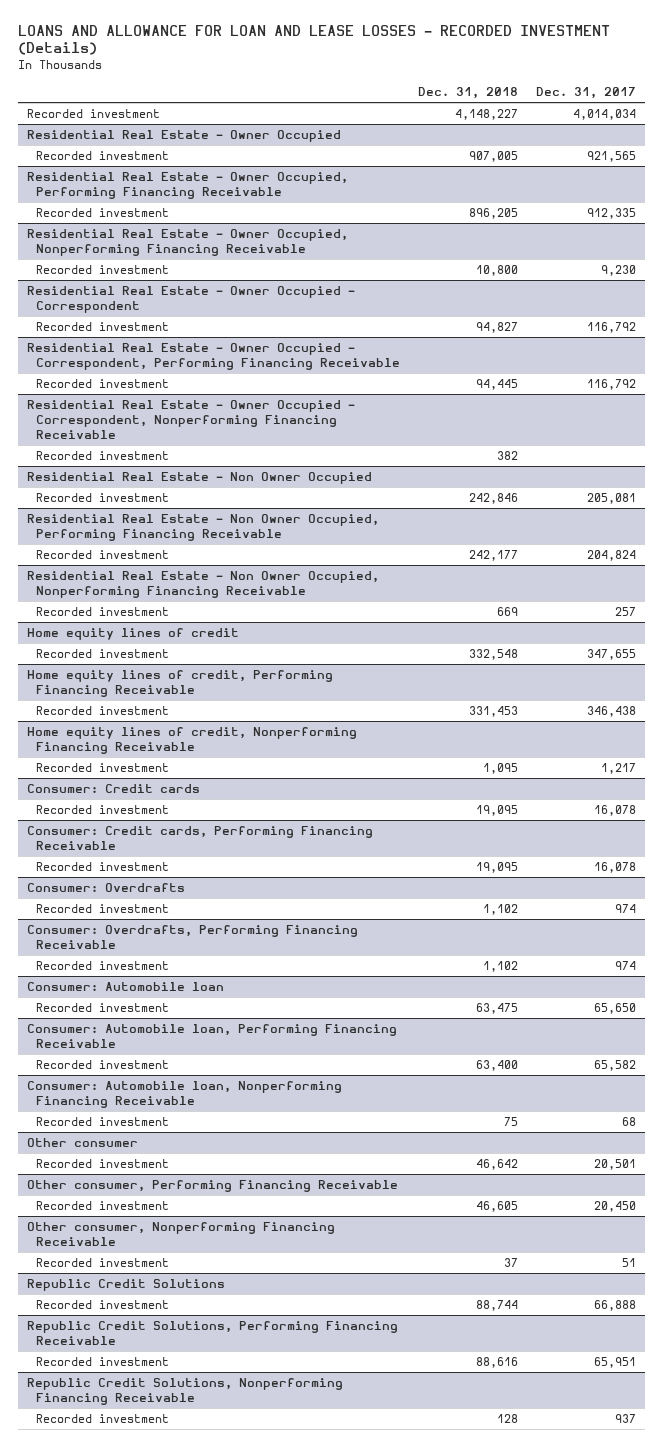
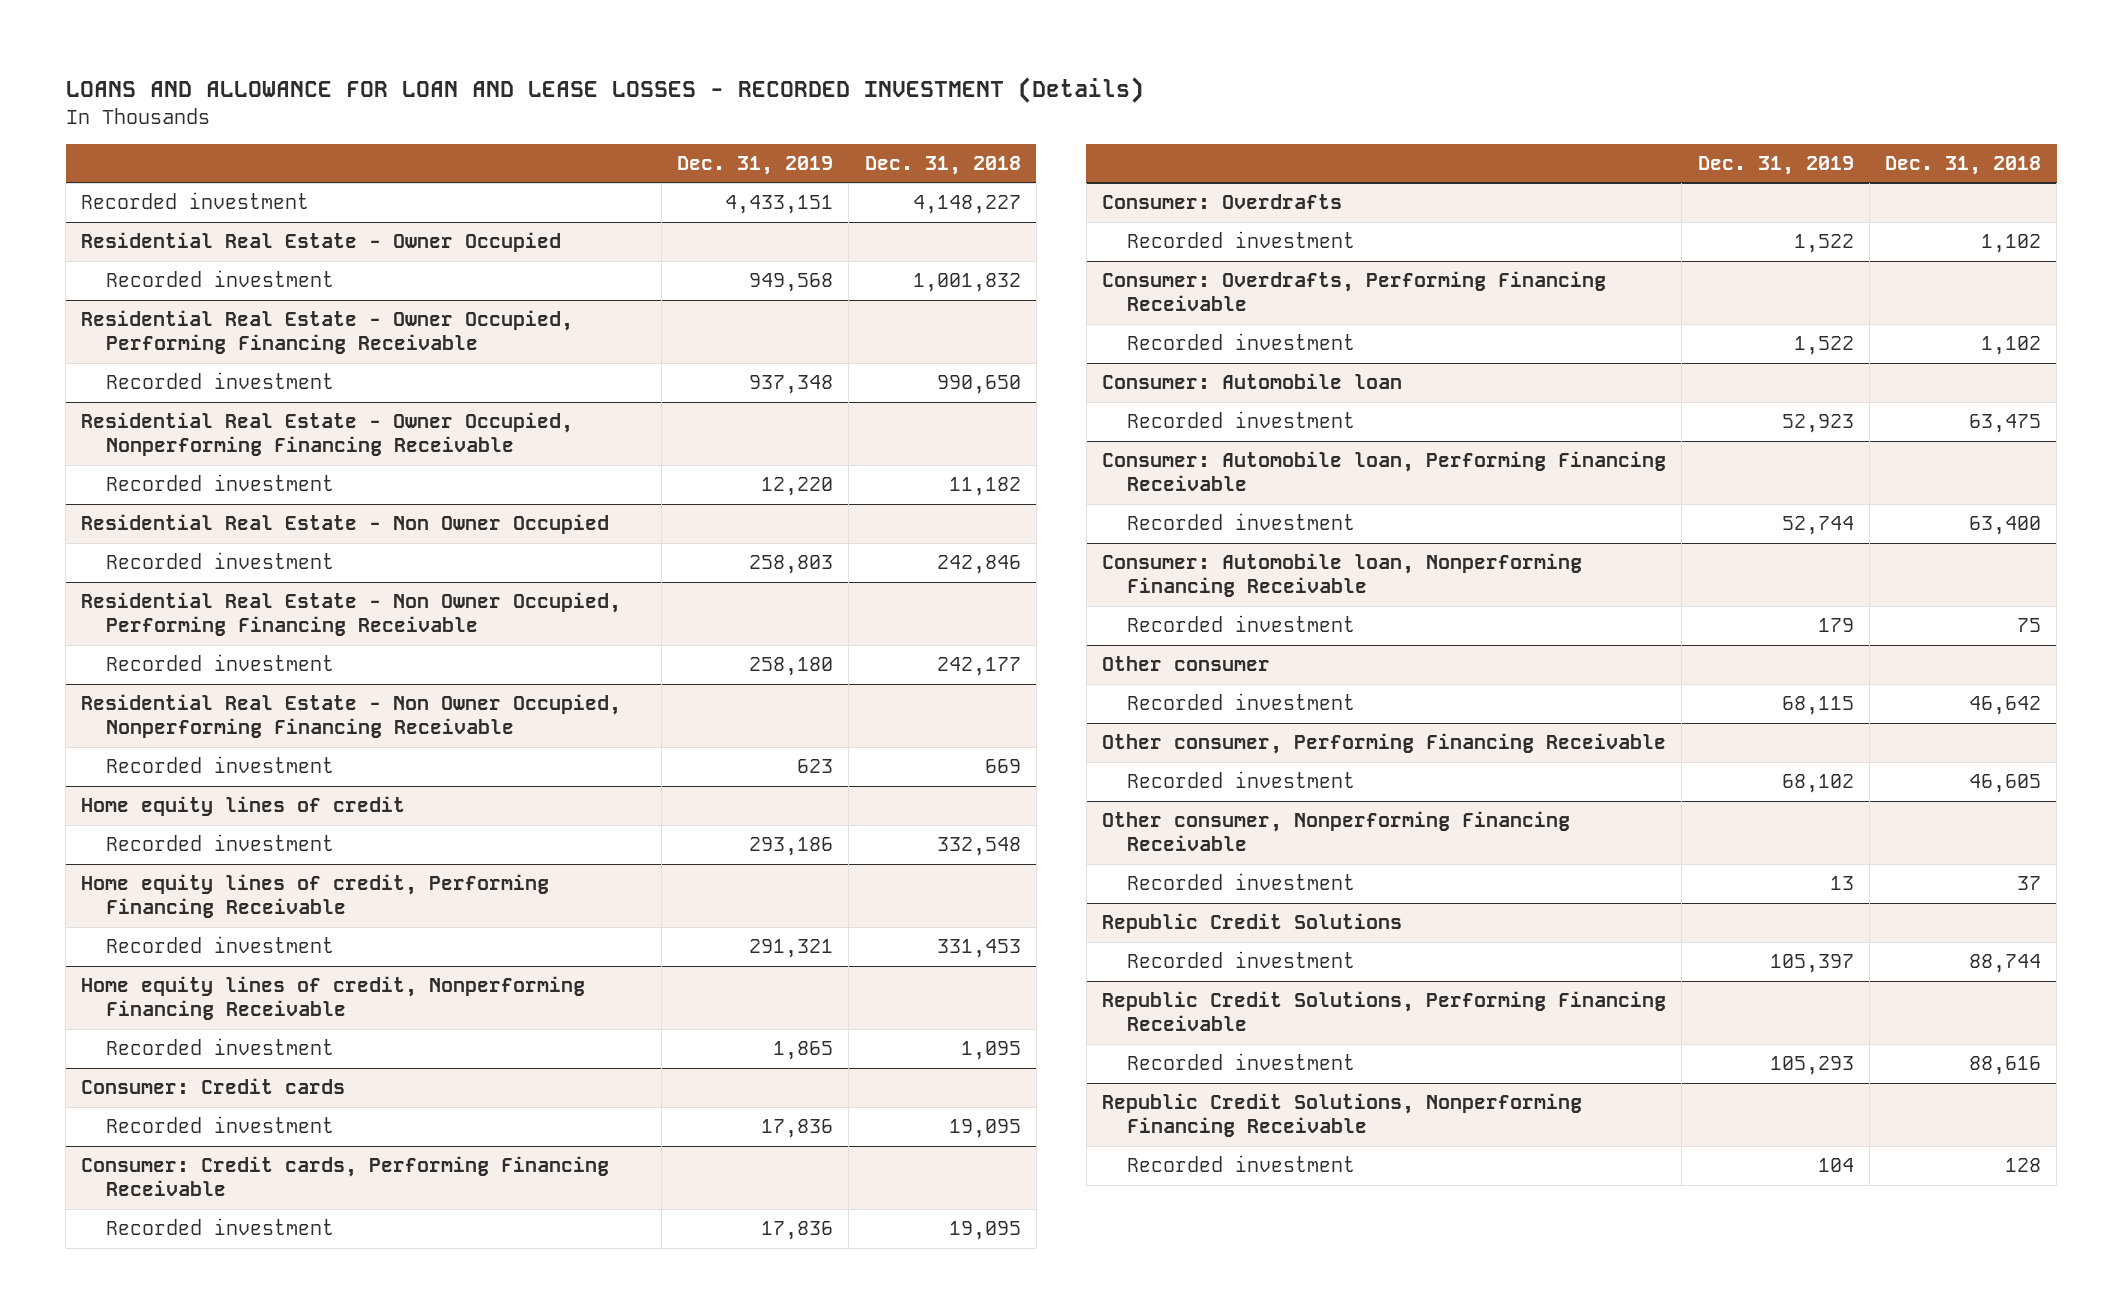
- | Dec. 31, 2018 | Dec. 31, 2017
+ | Dec. 31, 2019 | Dec. 31, 2018
@ Residential Real Estate - Owner Occupied
- Recorded investment | 907,005 | 921,565
+ Recorded investment | 949,568 | 1,001,832
@ Residential Real Estate - Owner Occupied, Performing Financing Receivable
- Recorded investment | 896,205 | 912,335
+ Recorded investment | 937,348 | 990,650
@ Residential Real Estate - Owner Occupied, Nonperforming Financing Receivable
- Recorded investment | 10,800 | 9,230
- Residential Real Estate - Owner Occupied - Correspondent
- Recorded investment | 94,827 | 116,792
- Residential Real Estate - Owner Occupied - Correspondent, Performing Financing Receivable
- Recorded investment | 94,445 | 116,792
- Residential Real Estate - Owner Occupied - Correspondent, Nonperforming Financing Receivable
- Recorded investment | 382 |
@ Residential Real Estate - Owner Occupied, Nonperforming Financing Receivable
+ Recorded investment | 12,220 | 11,182

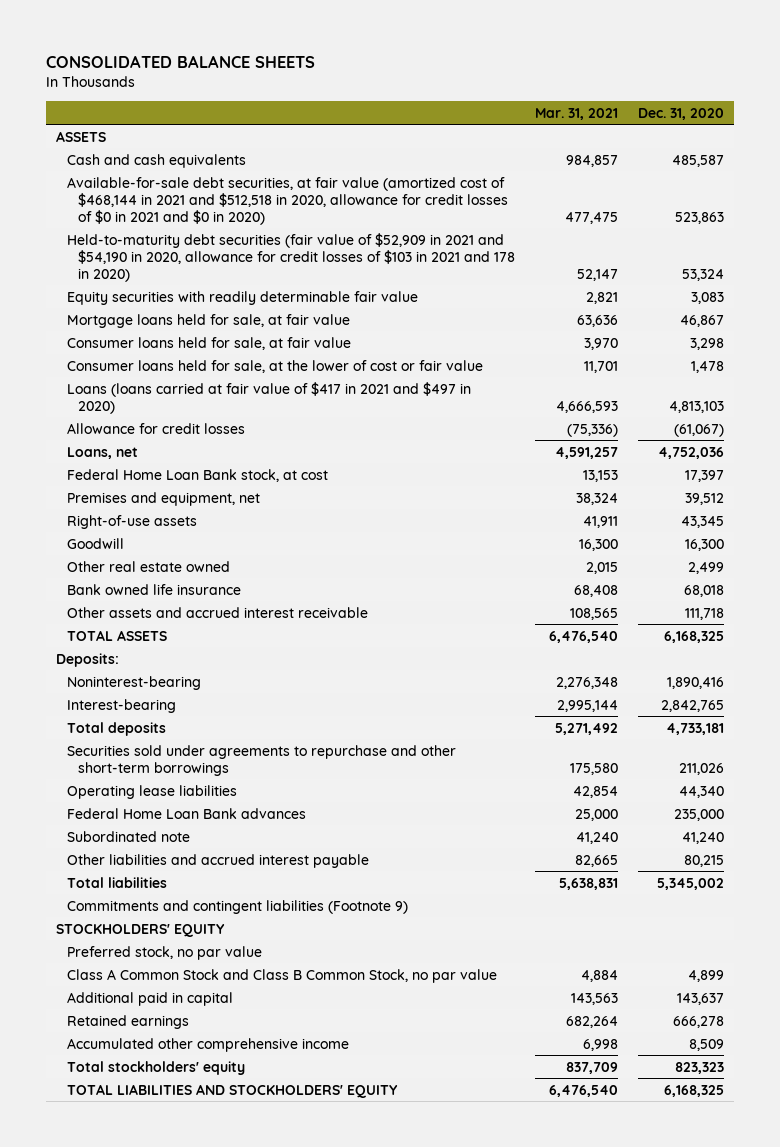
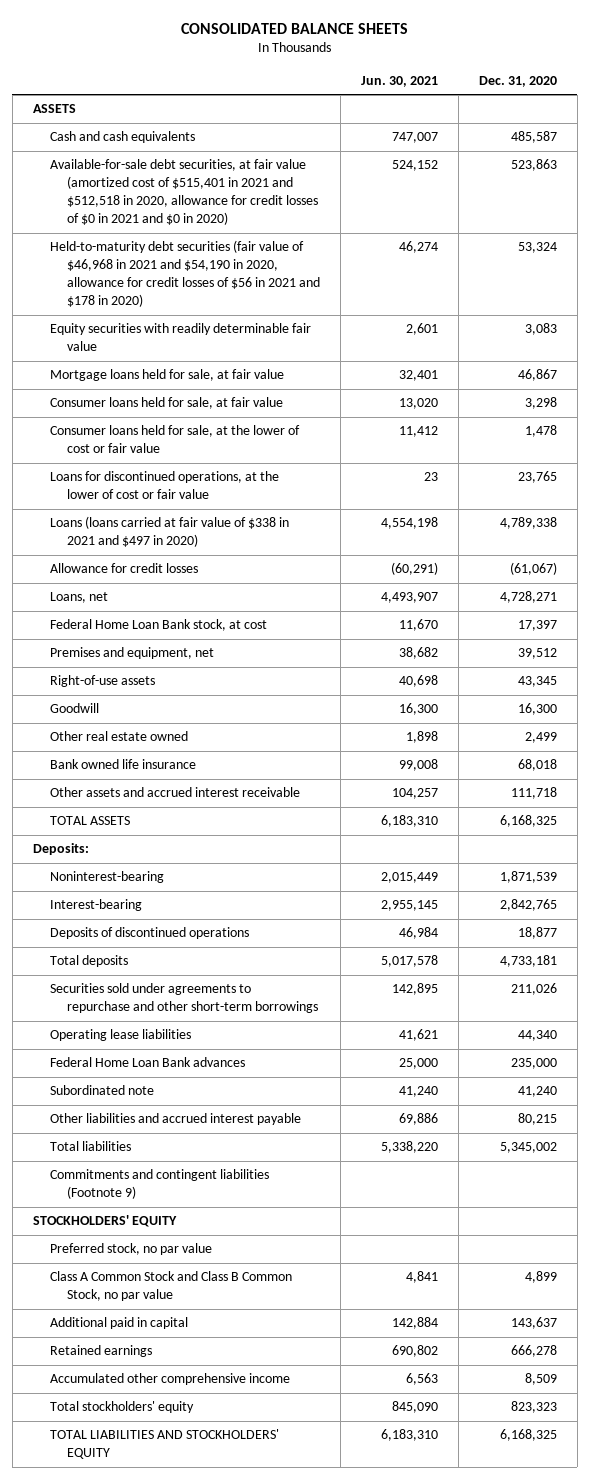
- | Mar. 31, 2021 | Dec. 31, 2020
+ | Jun. 30, 2021 | Dec. 31, 2020
- Available-for-sale debt securities, at fair value (amortized cost of $468,144 in 2021 and $512,518 in 2020, allowance for credit losses of $0 in 2021 and $0 in 2020) | 477,475 | 523,863
- Held-to-maturity debt securities (fair value of $52,909 in 2021 and $54,190 in 2020, allowance for credit losses of $103 in 2021 and 178 in 2020) | 52,147 | 53,324
+ Available-for-sale debt securities, at fair value (amortized cost of $515,401 in 2021 and $512,518 in 2020, allowance for credit losses of $0 in 2021 and $0 in 2020) | 524,152 | 523,863
+ Held-to-maturity debt securities (fair value of $46,968 in 2021 and $54,190 in 2020, allowance for credit losses of $56 in 2021 and $178 in 2020) | 46,274 | 53,324
- Loans (loans carried at fair value of $417 in 2021 and $497 in 2020) | 4,666,593 | 4,813,103
+ Loans for discontinued operations, at the lower of cost or fair value | 23 | 23,765
+ Loans (loans carried at fair value of $338 in 2021 and $497 in 2020) | 4,554,198 | 4,789,338
- Loans, net | 4,591,257 | 4,752,036
+ Loans, net | 4,493,907 | 4,728,271
- Noninterest-bearing | 2,276,348 | 1,890,416
+ Noninterest-bearing | 2,015,449 | 1,871,539
+ Deposits of discontinued operations | 46,984 | 18,877

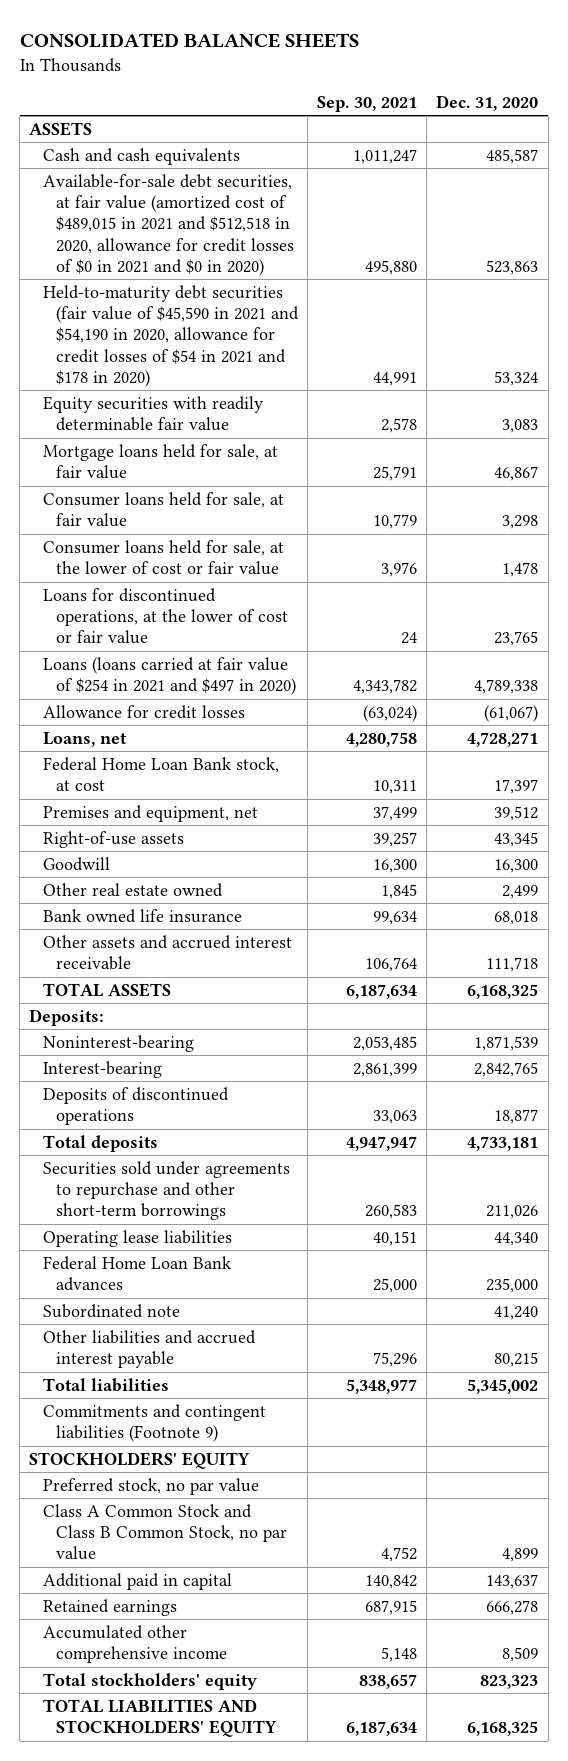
- | Jun. 30, 2021 | Dec. 31, 2020
+ | Sep. 30, 2021 | Dec. 31, 2020
- Available-for-sale debt securities, at fair value (amortized cost of $515,401 in 2021 and $512,518 in 2020, allowance for credit losses of $0 in 2021 and $0 in 2020) | 524,152 | 523,863
- Held-to-maturity debt securities (fair value of $46,968 in 2021 and $54,190 in 2020, allowance for credit losses of $56 in 2021 and $178 in 2020) | 46,274 | 53,324
+ Available-for-sale debt securities, at fair value (amortized cost of $489,015 in 2021 and $512,518 in 2020, allowance for credit losses of $0 in 2021 and $0 in 2020) | 495,880 | 523,863
+ Held-to-maturity debt securities (fair value of $45,590 in 2021 and $54,190 in 2020, allowance for credit losses of $54 in 2021 and $178 in 2020) | 44,991 | 53,324
- Loans (loans carried at fair value of $338 in 2021 and $497 in 2020) | 4,554,198 | 4,789,338
+ Loans (loans carried at fair value of $254 in 2021 and $497 in 2020) | 4,343,782 | 4,789,338

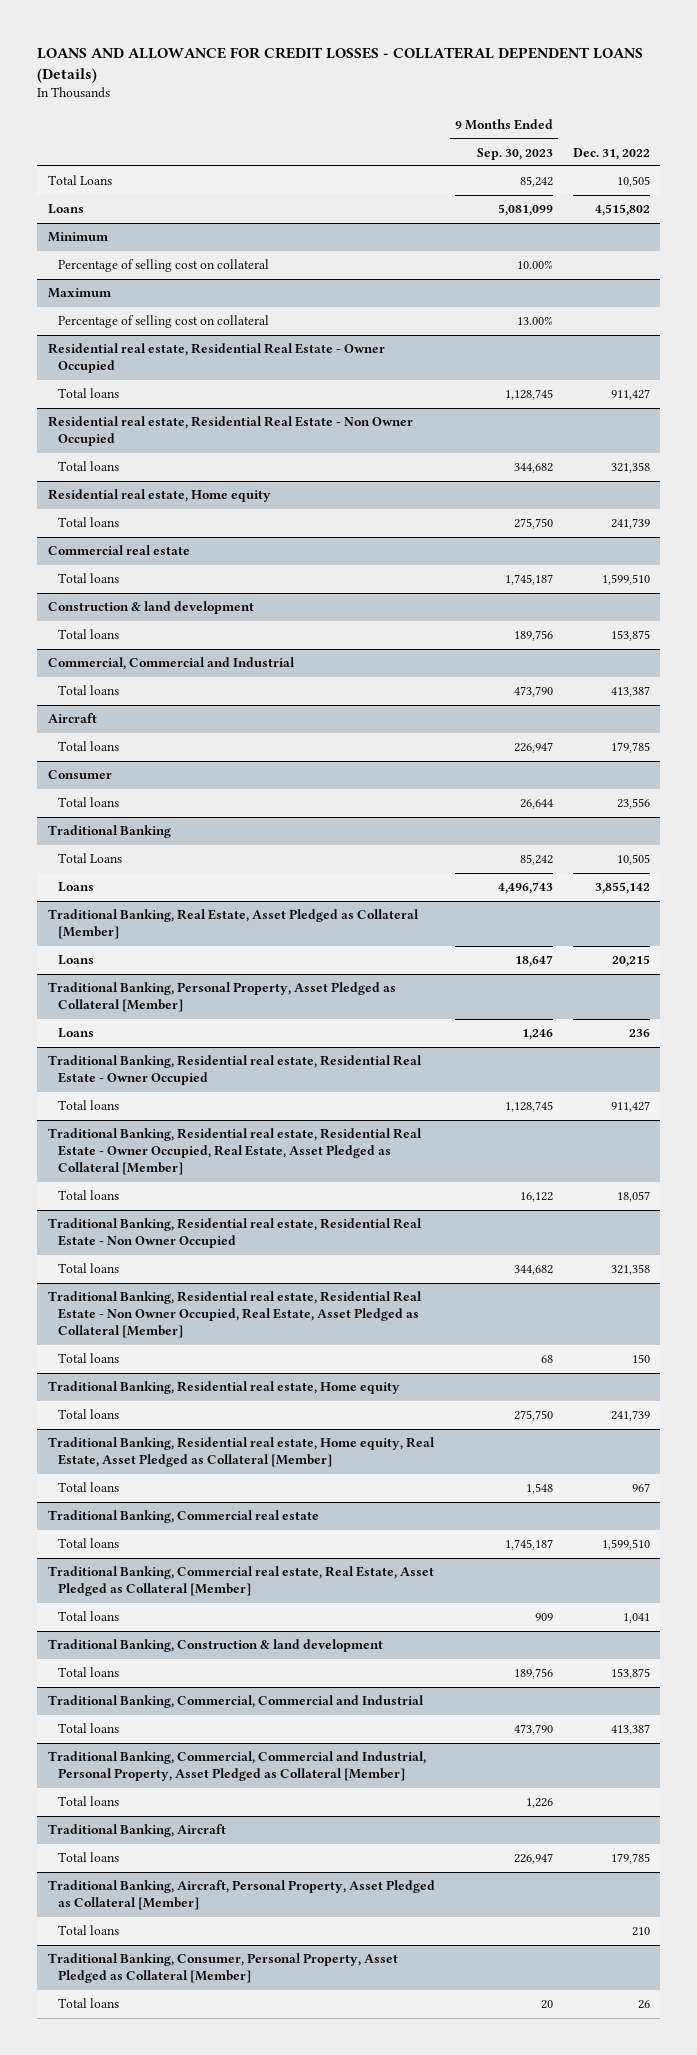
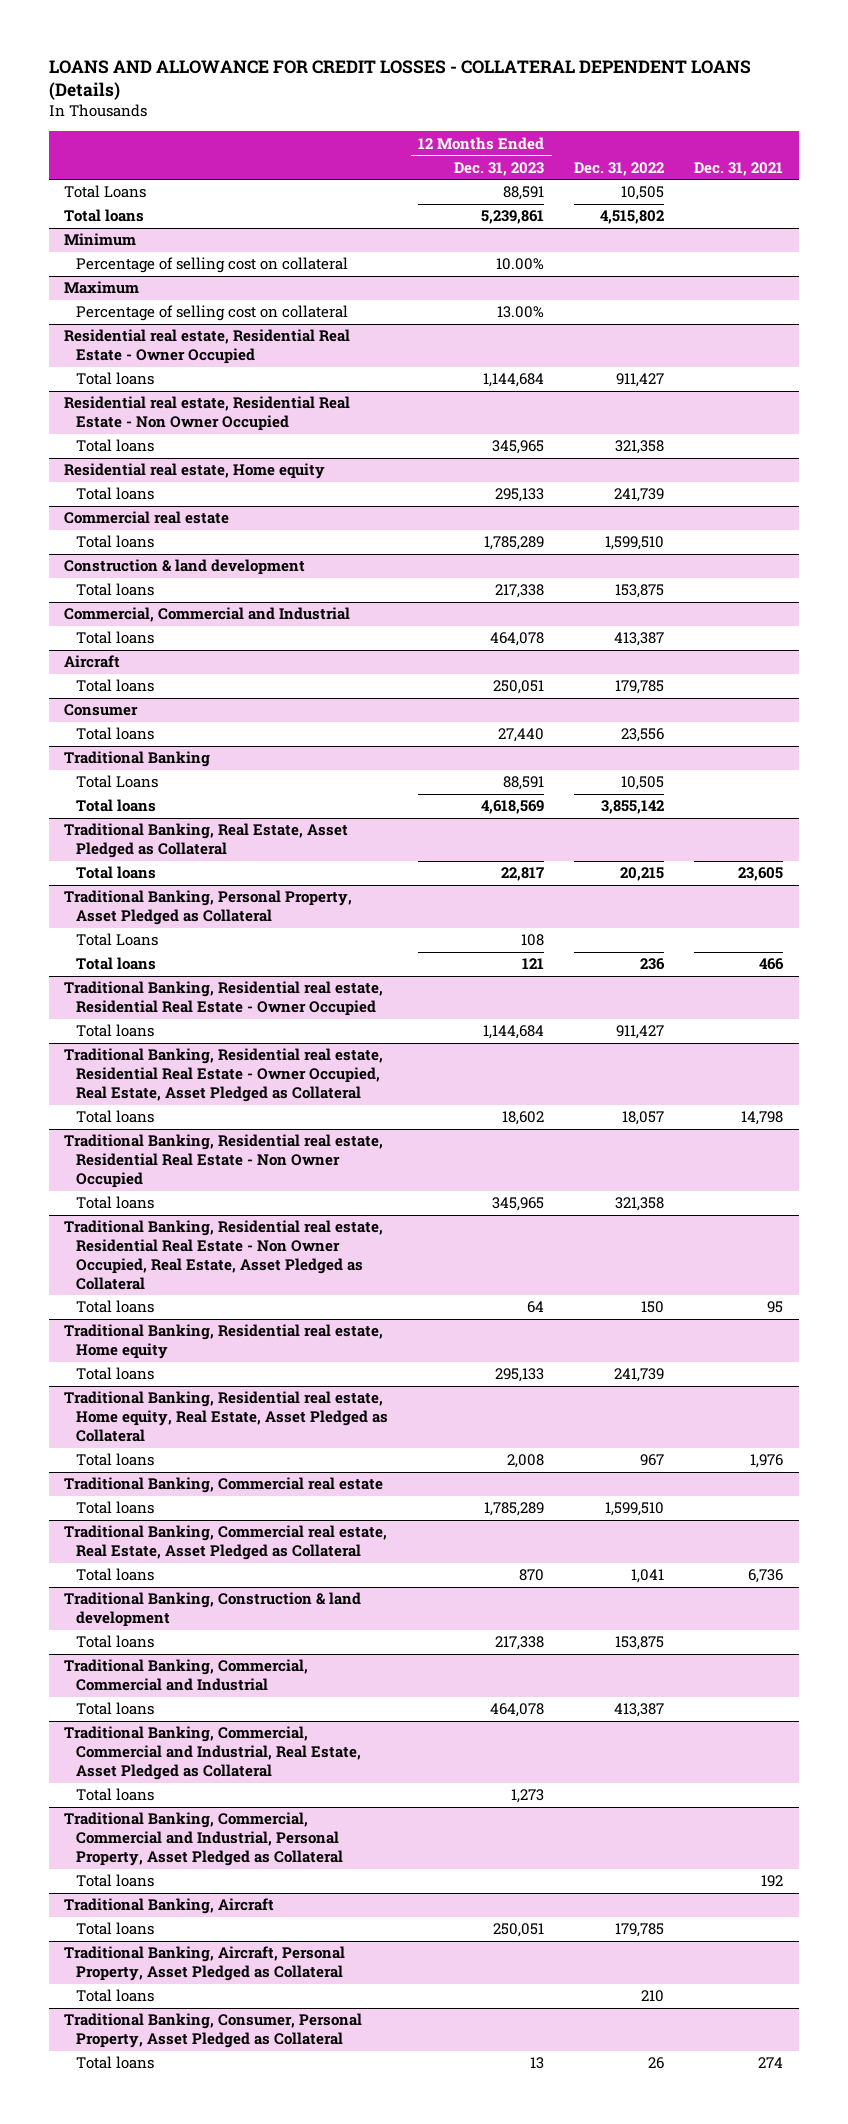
- | 9 Months Ended Sep. 30, 2023 | Dec. 31, 2022
+ | 12 Months Ended Dec. 31, 2023 | Dec. 31, 2022 | Dec. 31, 2021
- Loans | 5,081,099 | 4,515,802
+ Total loans | 5,239,861 | 4,515,802 |
@ Traditional Banking
- Loans | 4,496,743 | 3,855,142
- Traditional Banking, Real Estate, Asset Pledged as Collateral [Member]
- Loans | 18,647 | 20,215
- Traditional Banking, Personal Property, Asset Pledged as Collateral [Member]
- Loans | 1,246 | 236
@ Traditional Banking
+ Total loans | 4,618,569 | 3,855,142 |
+ Traditional Banking, Real Estate, Asset Pledged as Collateral
+ Total loans | 22,817 | 20,215 | 23,605
+ Traditional Banking, Personal Property, Asset Pledged as Collateral
+ Total Loans | 108 | |
+ Total loans | 121 | 236 | 466
- Traditional Banking, Residential real estate, Residential Real Estate - Owner Occupied, Real Estate, Asset Pledged as Collateral [Member]
+ Traditional Banking, Residential real estate, Residential Real Estate - Owner Occupied, Real Estate, Asset Pledged as Collateral
- Traditional Banking, Residential real estate, Residential Real Estate - Non Owner Occupied, Real Estate, Asset Pledged as Collateral [Member]
+ Traditional Banking, Residential real estate, Residential Real Estate - Non Owner Occupied, Real Estate, Asset Pledged as Collateral
- Traditional Banking, Residential real estate, Home equity, Real Estate, Asset Pledged as Collateral [Member]
+ Traditional Banking, Residential real estate, Home equity, Real Estate, Asset Pledged as Collateral
- Traditional Banking, Commercial real estate, Real Estate, Asset Pledged as Collateral [Member]
+ Traditional Banking, Commercial real estate, Real Estate, Asset Pledged as Collateral
- Traditional Banking, Commercial, Commercial and Industrial, Personal Property, Asset Pledged as Collateral [Member]
+ Traditional Banking, Commercial, Commercial and Industrial, Real Estate, Asset Pledged as Collateral
+ Traditional Banking, Commercial, Commercial and Industrial, Personal Property, Asset Pledged as Collateral
+ Total loans | | | 192
- Traditional Banking, Aircraft, Personal Property, Asset Pledged as Collateral [Member]
+ Traditional Banking, Aircraft, Personal Property, Asset Pledged as Collateral
- Traditional Banking, Consumer, Personal Property, Asset Pledged as Collateral [Member]
+ Traditional Banking, Consumer, Personal Property, Asset Pledged as Collateral

